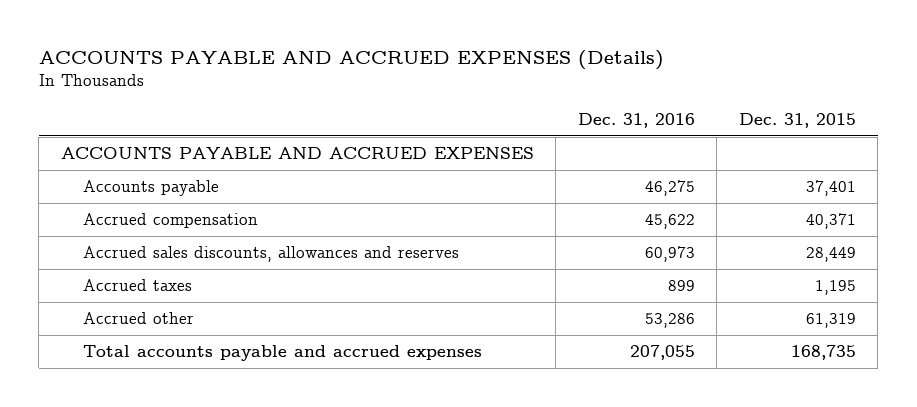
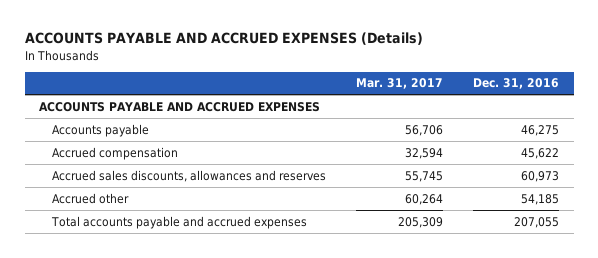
- | Dec. 31, 2016 | Dec. 31, 2015
+ | Mar. 31, 2017 | Dec. 31, 2016
- Accrued taxes | 899 | 1,195
- Accrued other | 53,286 | 61,319
+ Accrued other | 60,264 | 54,185

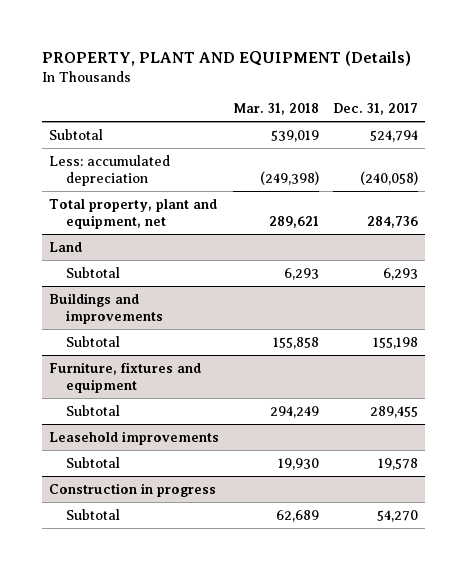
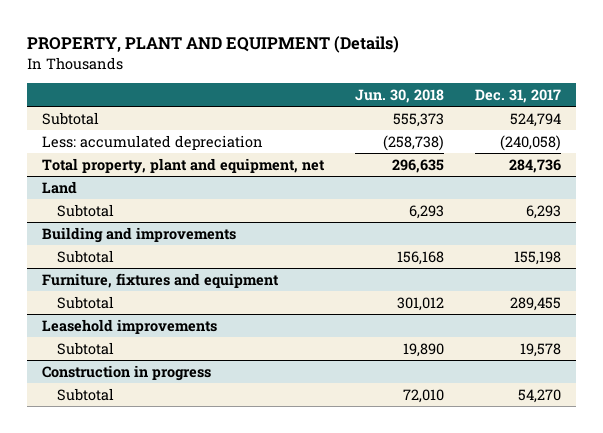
- | Mar. 31, 2018 | Dec. 31, 2017
+ | Jun. 30, 2018 | Dec. 31, 2017
- Buildings and improvements
+ Building and improvements

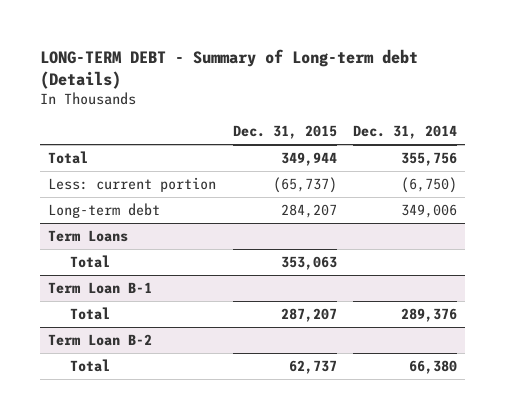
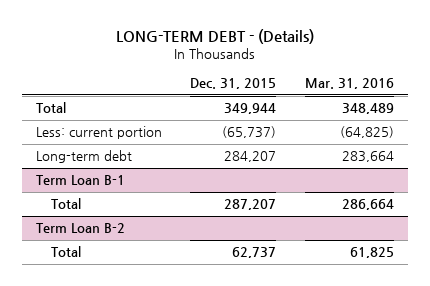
- LONG-TERM DEBT - Summary of Long-term debt (Details)
+ LONG-TERM DEBT - (Details)
- | Dec. 31, 2015 | Dec. 31, 2014
+ | Dec. 31, 2015 | Mar. 31, 2016
- Term Loans
- Total | 353,063 |

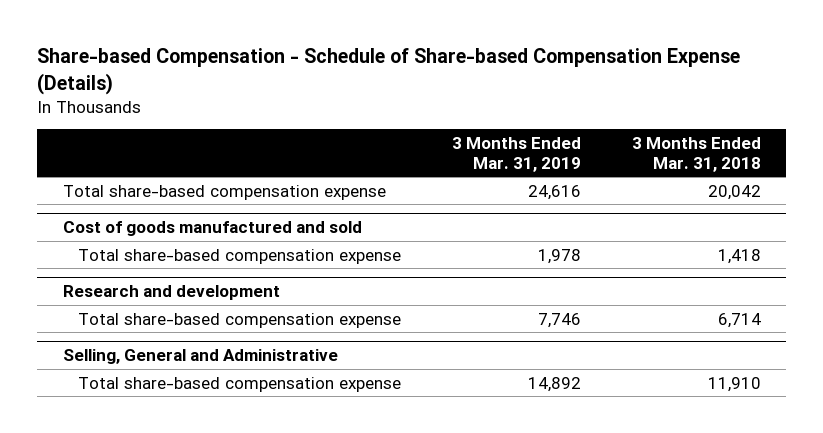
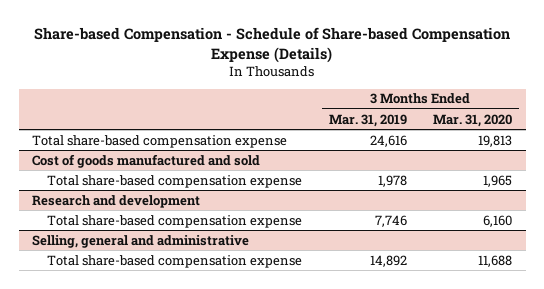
- | 3 Months Ended Mar. 31, 2019 | 3 Months Ended Mar. 31, 2018
+ | 3 Months Ended Mar. 31, 2019 | 3 Months Ended Mar. 31, 2020
- Selling, General and Administrative
+ Selling, general and administrative

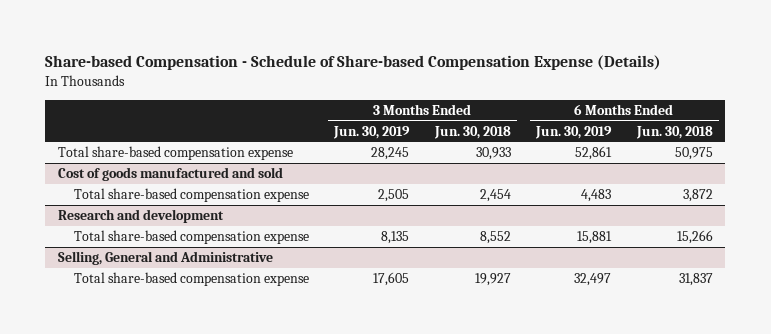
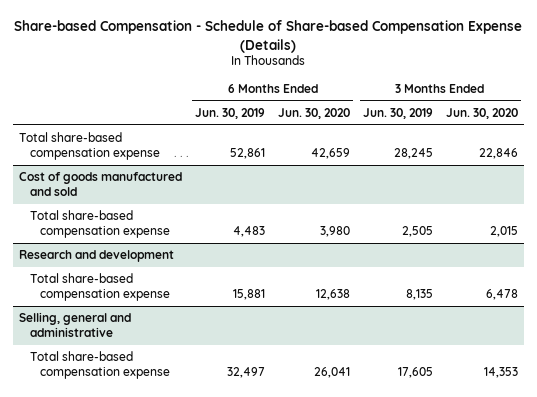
- | 3 Months Ended Jun. 30, 2019 | 3 Months Ended Jun. 30, 2018 | 6 Months Ended Jun. 30, 2019 | 6 Months Ended Jun. 30, 2018
+ | 6 Months Ended Jun. 30, 2019 | 6 Months Ended Jun. 30, 2020 | 3 Months Ended Jun. 30, 2019 | 3 Months Ended Jun. 30, 2020
- Selling, General and Administrative
+ Selling, general and administrative

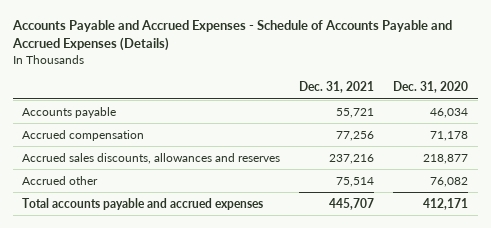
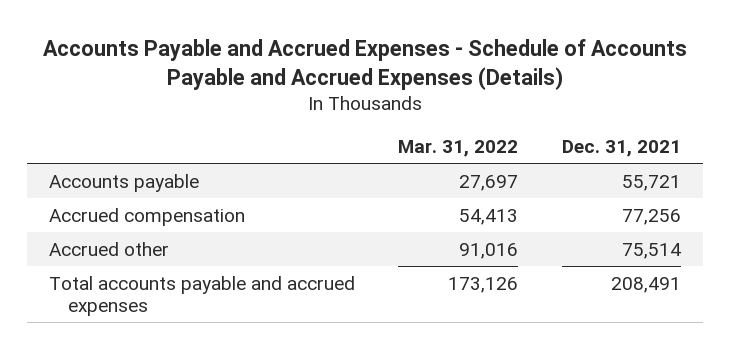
- | Dec. 31, 2021 | Dec. 31, 2020
+ | Mar. 31, 2022 | Dec. 31, 2021
- Accrued sales discounts, allowances and reserves | 237,216 | 218,877
- Total accounts payable and accrued expenses | 445,707 | 412,171
+ Total accounts payable and accrued expenses | 173,126 | 208,491

